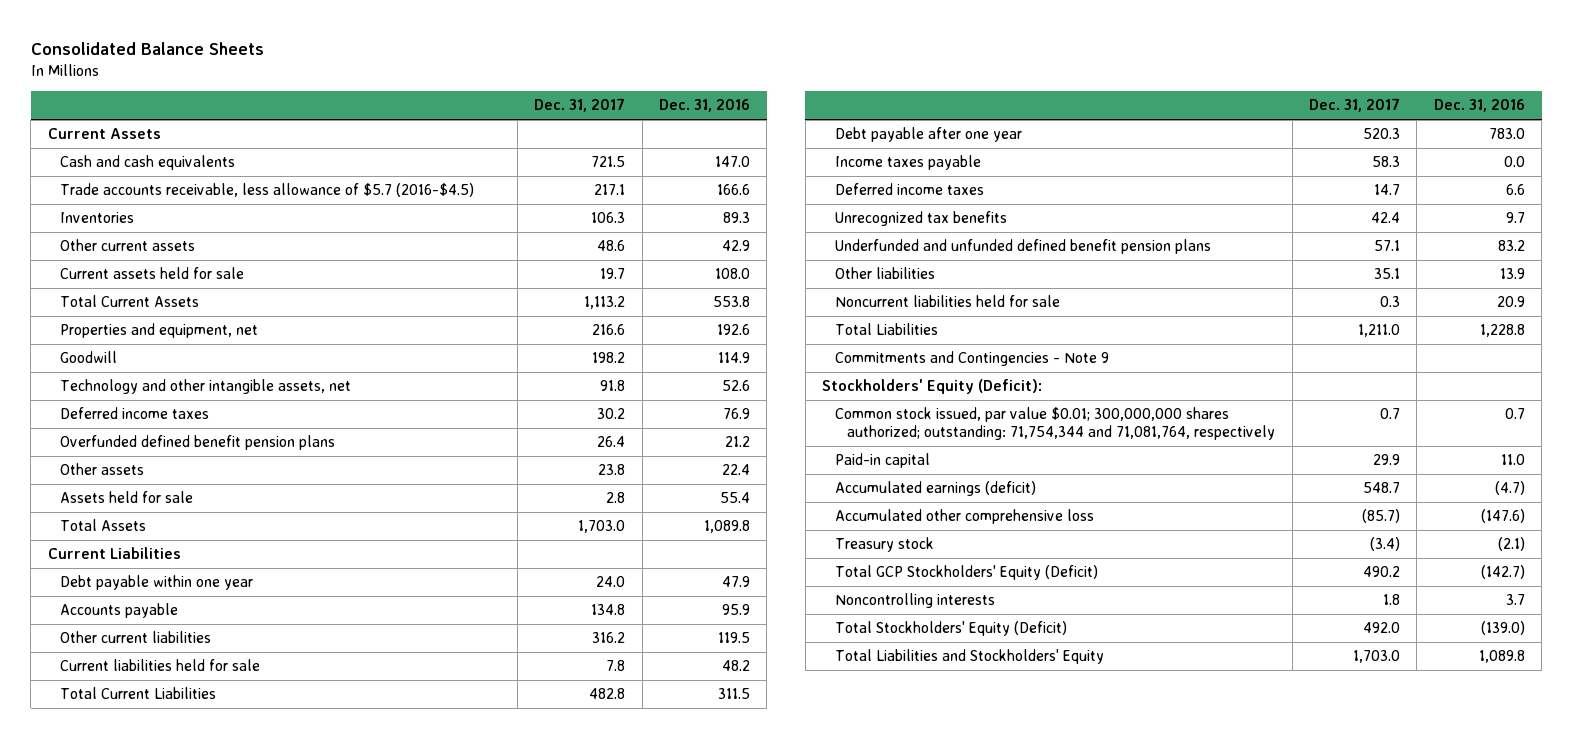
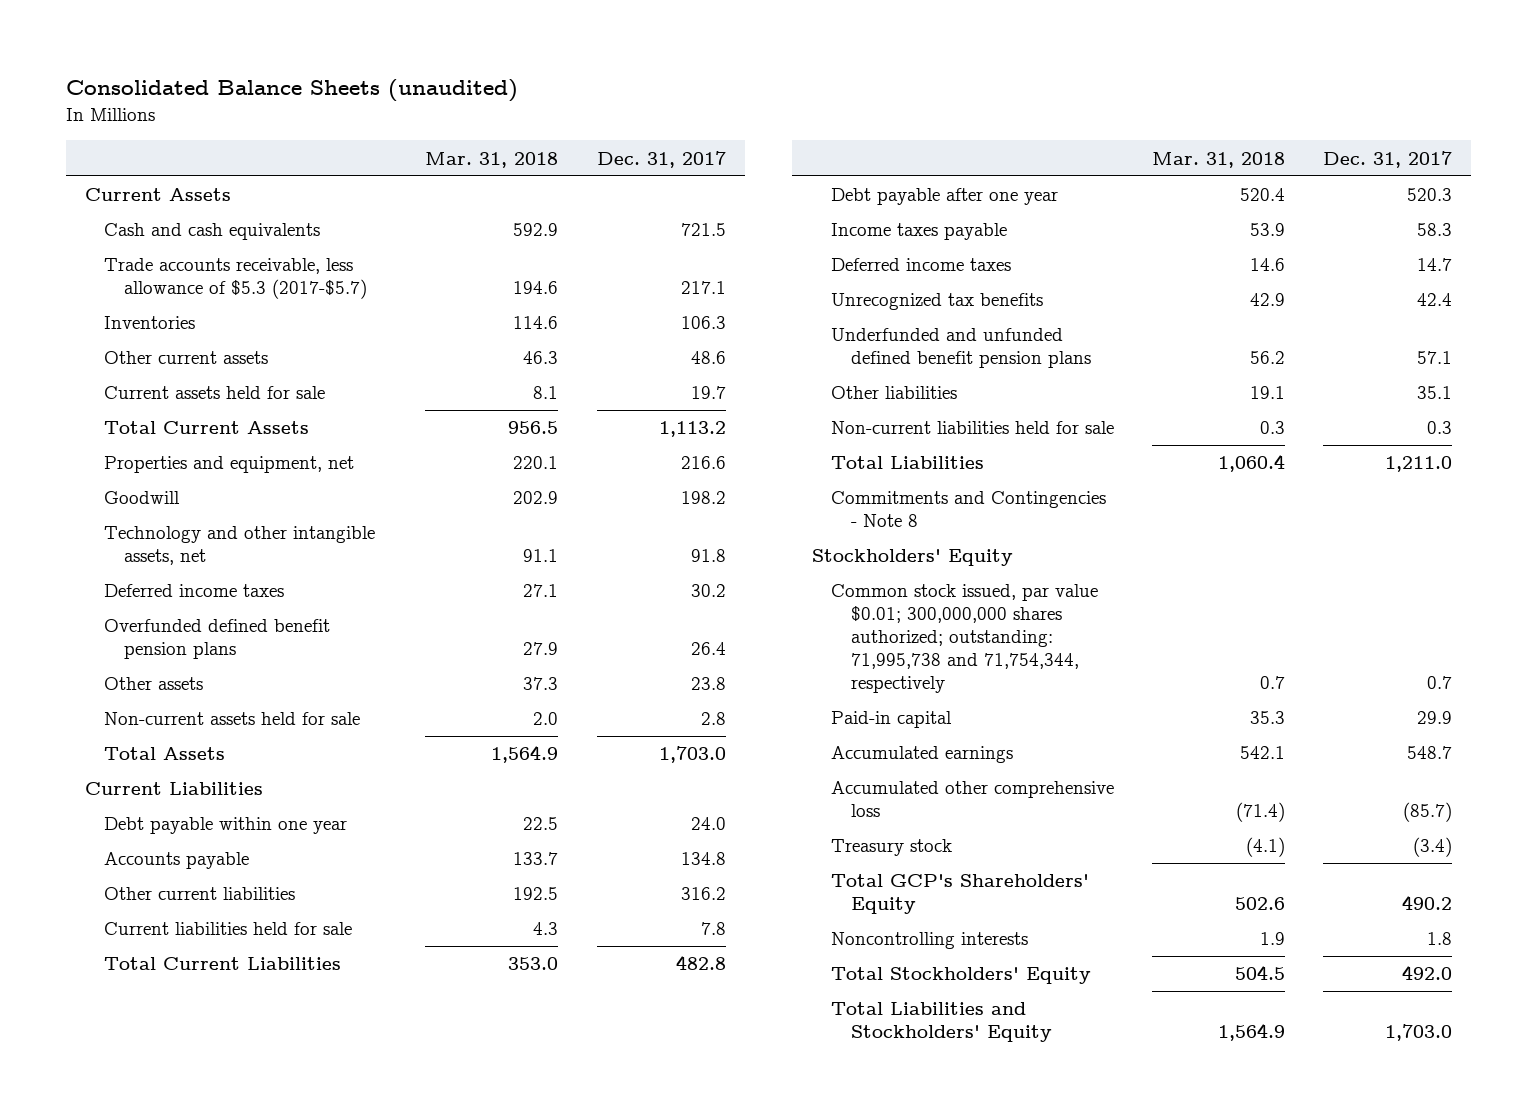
- Consolidated Balance Sheets
+ Consolidated Balance Sheets (unaudited)
- | Dec. 31, 2017 | Dec. 31, 2016
+ | Mar. 31, 2018 | Dec. 31, 2017
- Trade accounts receivable, less allowance of $5.7 (2016-$4.5) | 217.1 | 166.6
+ Trade accounts receivable, less allowance of $5.3 (2017-$5.7) | 194.6 | 217.1
- Assets held for sale | 2.8 | 55.4
+ Non-current assets held for sale | 2.0 | 2.8
- Noncurrent liabilities held for sale | 0.3 | 20.9
+ Non-current liabilities held for sale | 0.3 | 0.3
- Commitments and Contingencies - Note 9
- Stockholders' Equity (Deficit):
- Common stock issued, par value $0.01; 300,000,000 shares authorized; outstanding: 71,754,344 and 71,081,764, respectively | 0.7 | 0.7
+ Commitments and Contingencies - Note 8
+ Stockholders' Equity
+ Common stock issued, par value $0.01; 300,000,000 shares authorized; outstanding: 71,995,738 and 71,754,344, respectively | 0.7 | 0.7
- Accumulated earnings (deficit) | 548.7 | (4.7)
+ Accumulated earnings | 542.1 | 548.7
- Total GCP Stockholders' Equity (Deficit) | 490.2 | (142.7)
+ Total GCP's Shareholders' Equity | 502.6 | 490.2
- Total Stockholders' Equity (Deficit) | 492.0 | (139.0)
+ Total Stockholders' Equity | 504.5 | 492.0

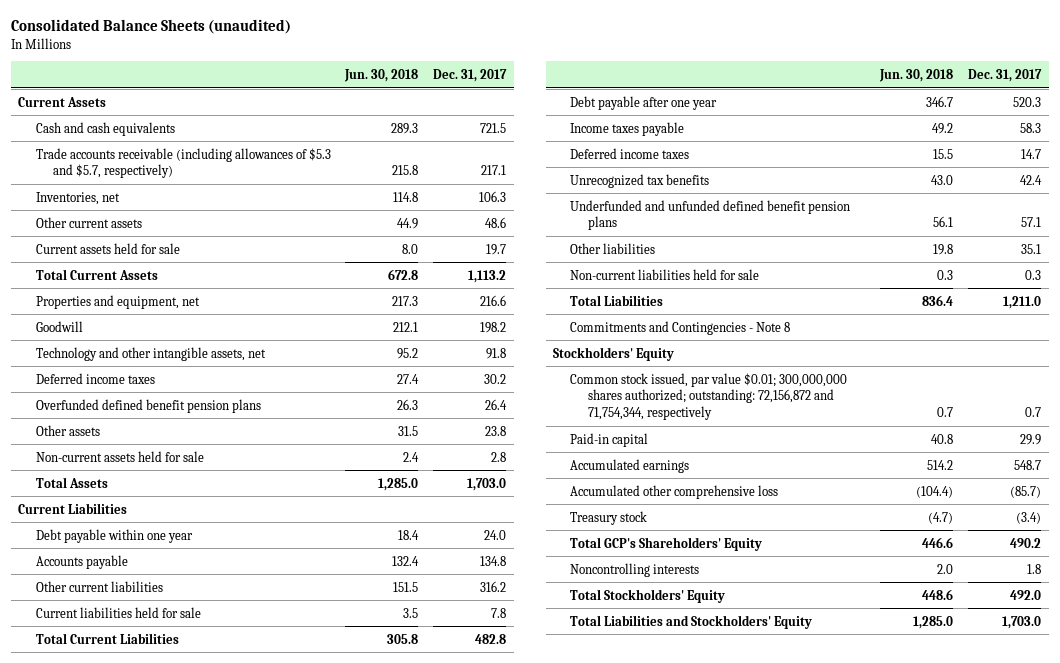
- | Mar. 31, 2018 | Dec. 31, 2017
+ | Jun. 30, 2018 | Dec. 31, 2017
- Trade accounts receivable, less allowance of $5.3 (2017-$5.7) | 194.6 | 217.1
- Inventories | 114.6 | 106.3
+ Trade accounts receivable (including allowances of $5.3 and $5.7, respectively) | 215.8 | 217.1
+ Inventories, net | 114.8 | 106.3
- Common stock issued, par value $0.01; 300,000,000 shares authorized; outstanding: 71,995,738 and 71,754,344, respectively | 0.7 | 0.7
+ Common stock issued, par value $0.01; 300,000,000 shares authorized; outstanding: 72,156,872 and 71,754,344, respectively | 0.7 | 0.7

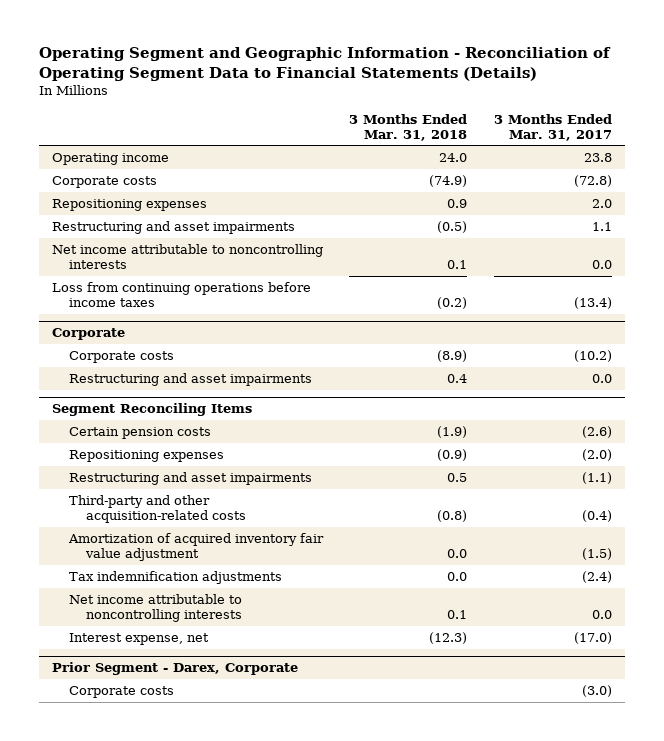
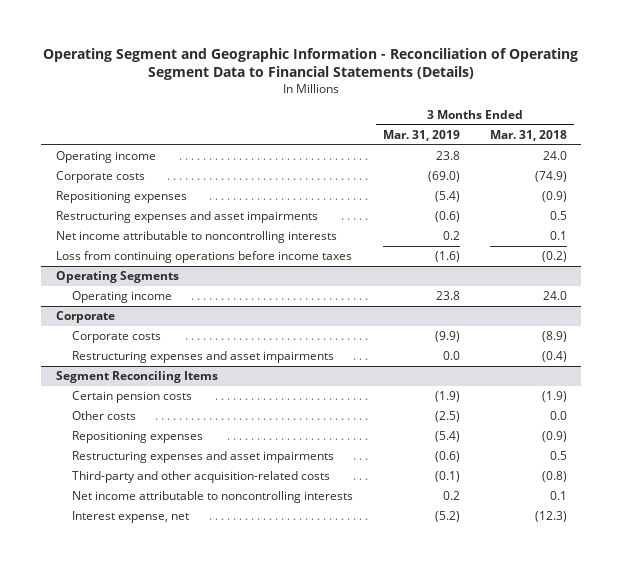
- | 3 Months Ended Mar. 31, 2018 | 3 Months Ended Mar. 31, 2017
+ | 3 Months Ended Mar. 31, 2019 | 3 Months Ended Mar. 31, 2018
- Repositioning expenses | 0.9 | 2.0
- Restructuring and asset impairments | (0.5) | 1.1
+ Repositioning expenses | (5.4) | (0.9)
+ Restructuring expenses and asset impairments | (0.6) | 0.5
+ Operating Segments
+ Operating income | 23.8 | 24.0
@ Corporate
- Restructuring and asset impairments | 0.4 | 0.0
+ Restructuring expenses and asset impairments | 0.0 | (0.4)
@ Segment Reconciling Items
+ Other costs | (2.5) | 0.0
- Restructuring and asset impairments | 0.5 | (1.1)
+ Restructuring expenses and asset impairments | (0.6) | 0.5
- Amortization of acquired inventory fair value adjustment | 0.0 | (1.5)
- Tax indemnification adjustments | 0.0 | (2.4)
- Prior Segment - Darex, Corporate
- Corporate costs | | (3.0)

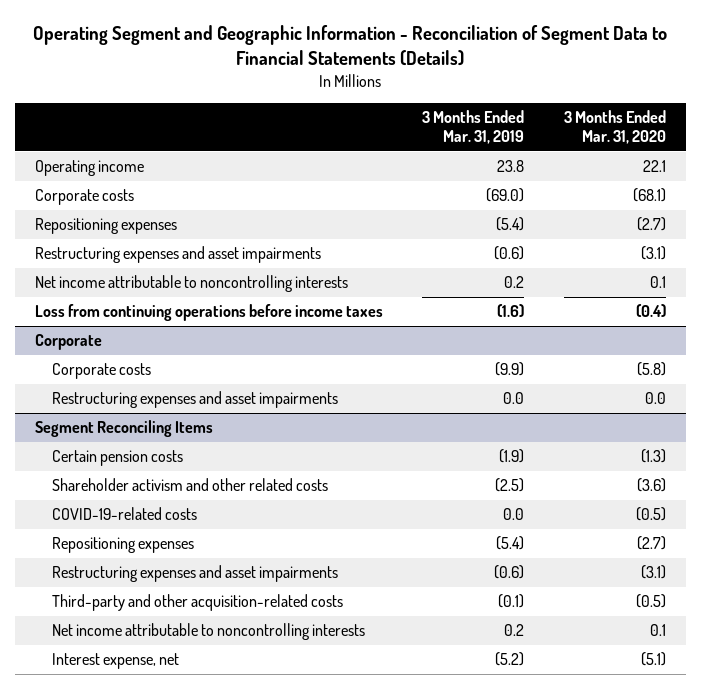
- Operating Segment and Geographic Information - Reconciliation of Operating Segment Data to Financial Statements (Details)
+ Operating Segment and Geographic Information - Reconciliation of Segment Data to Financial Statements (Details)
- | 3 Months Ended Mar. 31, 2019 | 3 Months Ended Mar. 31, 2018
+ | 3 Months Ended Mar. 31, 2019 | 3 Months Ended Mar. 31, 2020
- Operating Segments
- Operating income | 23.8 | 24.0
@ Segment Reconciling Items
- Other costs | (2.5) | 0.0
+ Shareholder activism and other related costs | (2.5) | (3.6)
+ COVID-19-related costs | 0.0 | (0.5)

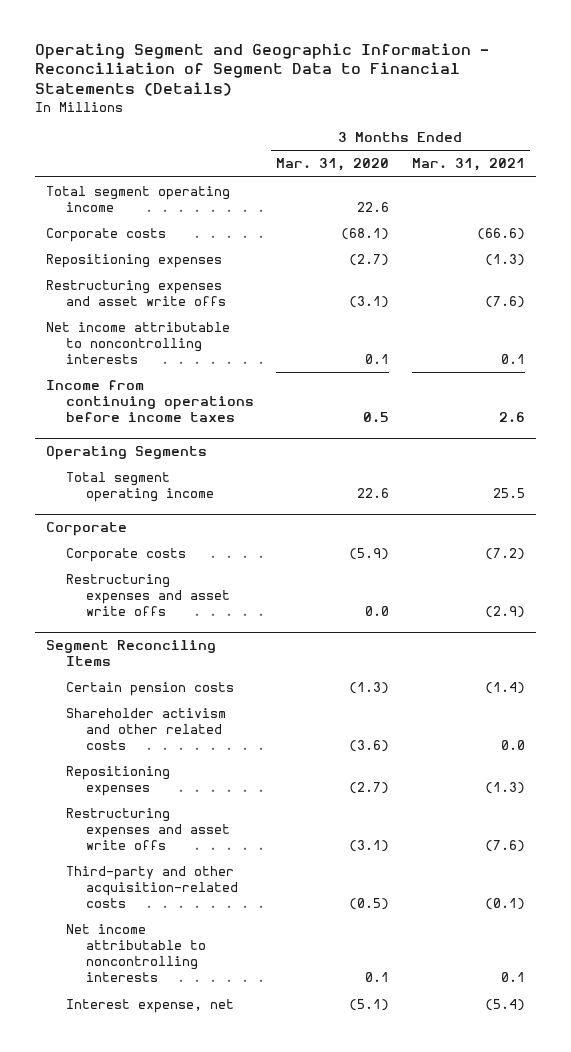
- | 3 Months Ended Mar. 31, 2019 | 3 Months Ended Mar. 31, 2020
+ | 3 Months Ended Mar. 31, 2020 | 3 Months Ended Mar. 31, 2021
- Operating income | 23.8 | 22.1
+ Total segment operating income | 22.6 |
- Restructuring expenses and asset impairments | (0.6) | (3.1)
+ Restructuring expenses and asset write offs | (3.1) | (7.6)
- Loss from continuing operations before income taxes | (1.6) | (0.4)
+ Income from continuing operations before income taxes | 0.5 | 2.6
+ Operating Segments
+ Total segment operating income | 22.6 | 25.5
@ Corporate
- Corporate costs | (9.9) | (5.8)
- Restructuring expenses and asset impairments | 0.0 | 0.0
+ Corporate costs | (5.9) | (7.2)
+ Restructuring expenses and asset write offs | 0.0 | (2.9)
@ Segment Reconciling Items
- COVID-19-related costs | 0.0 | (0.5)
- Restructuring expenses and asset impairments | (0.6) | (3.1)
+ Restructuring expenses and asset write offs | (3.1) | (7.6)

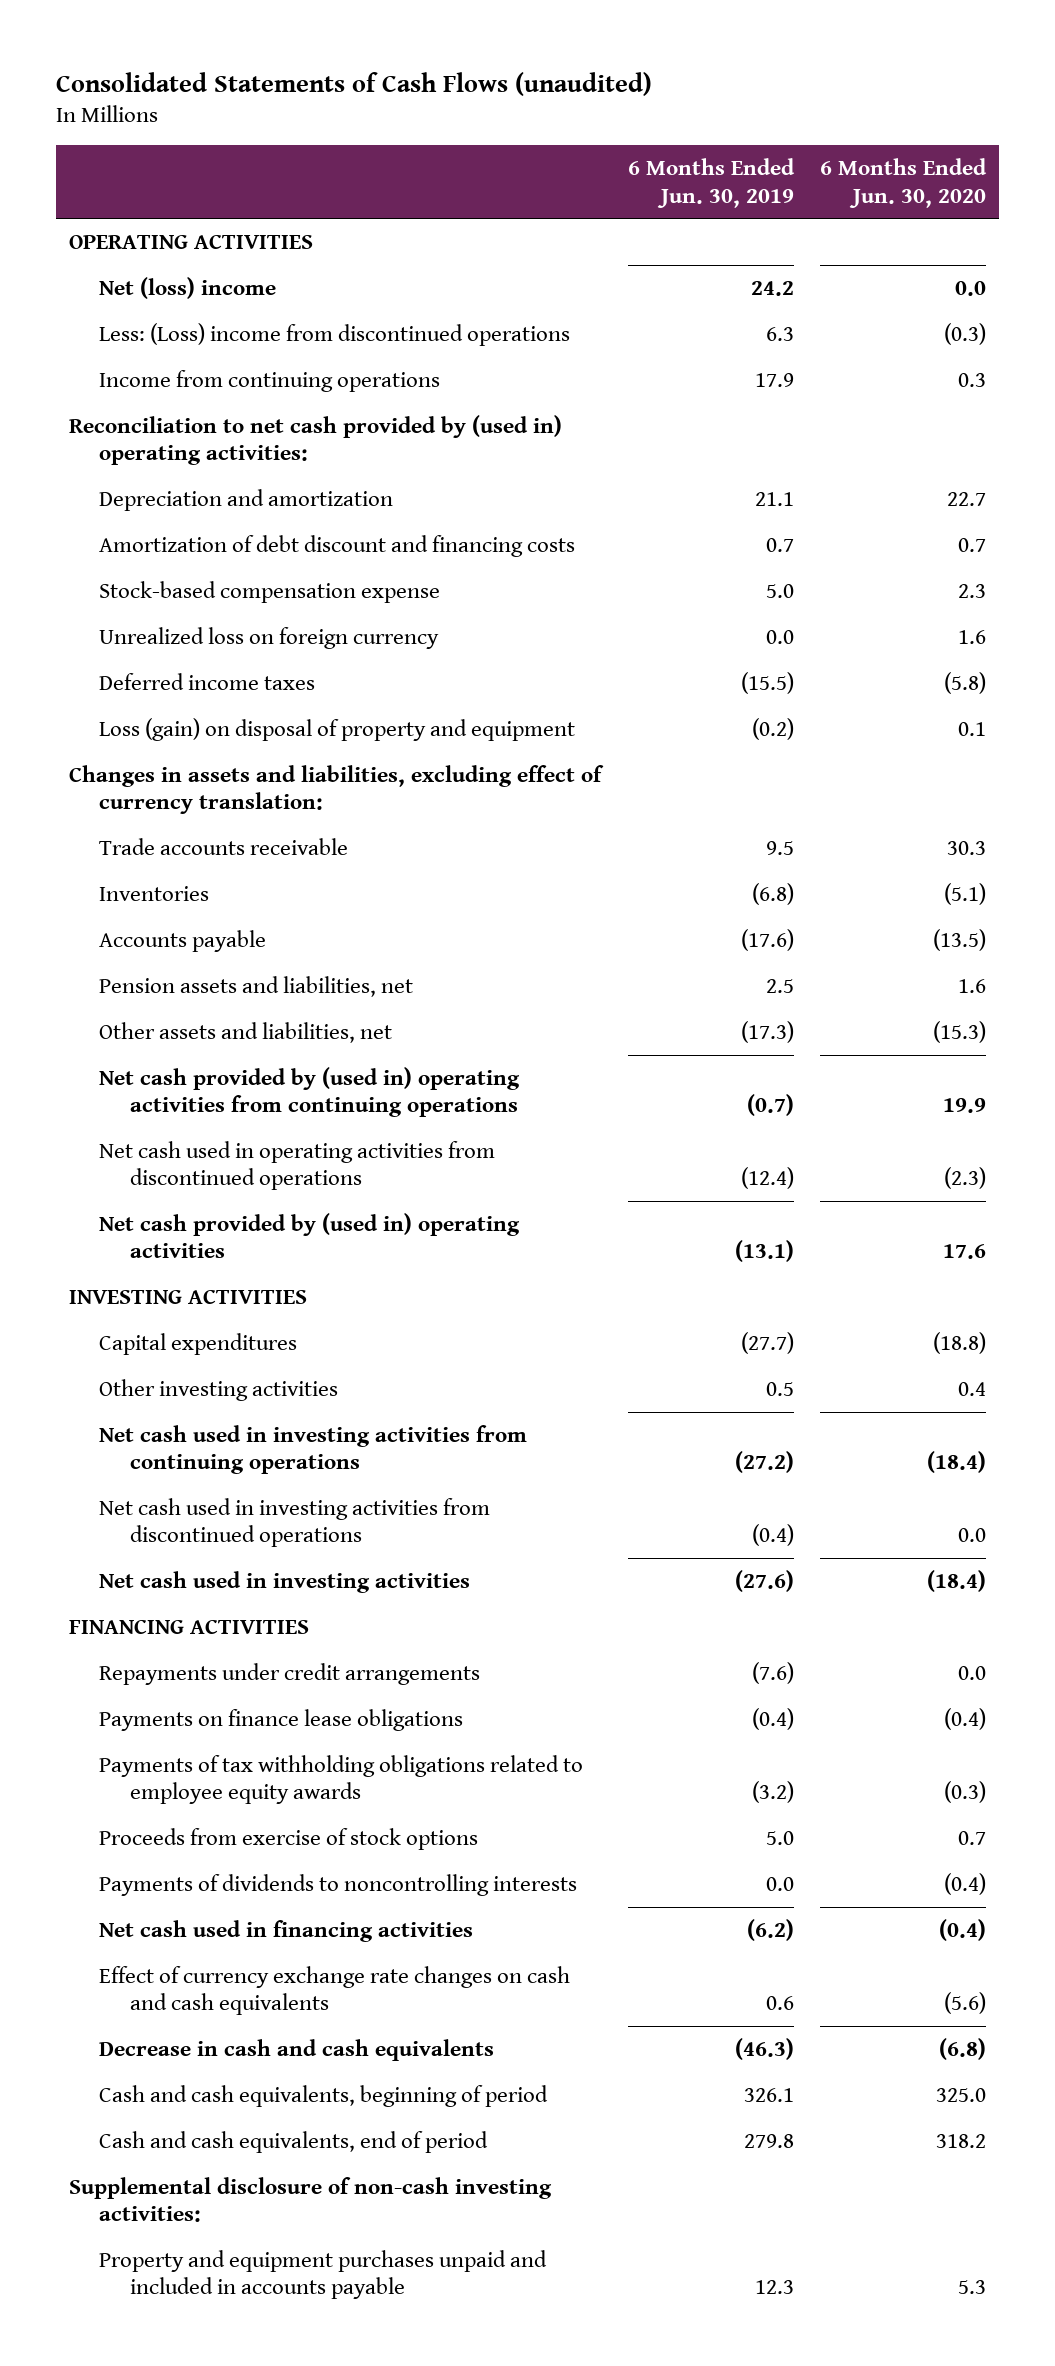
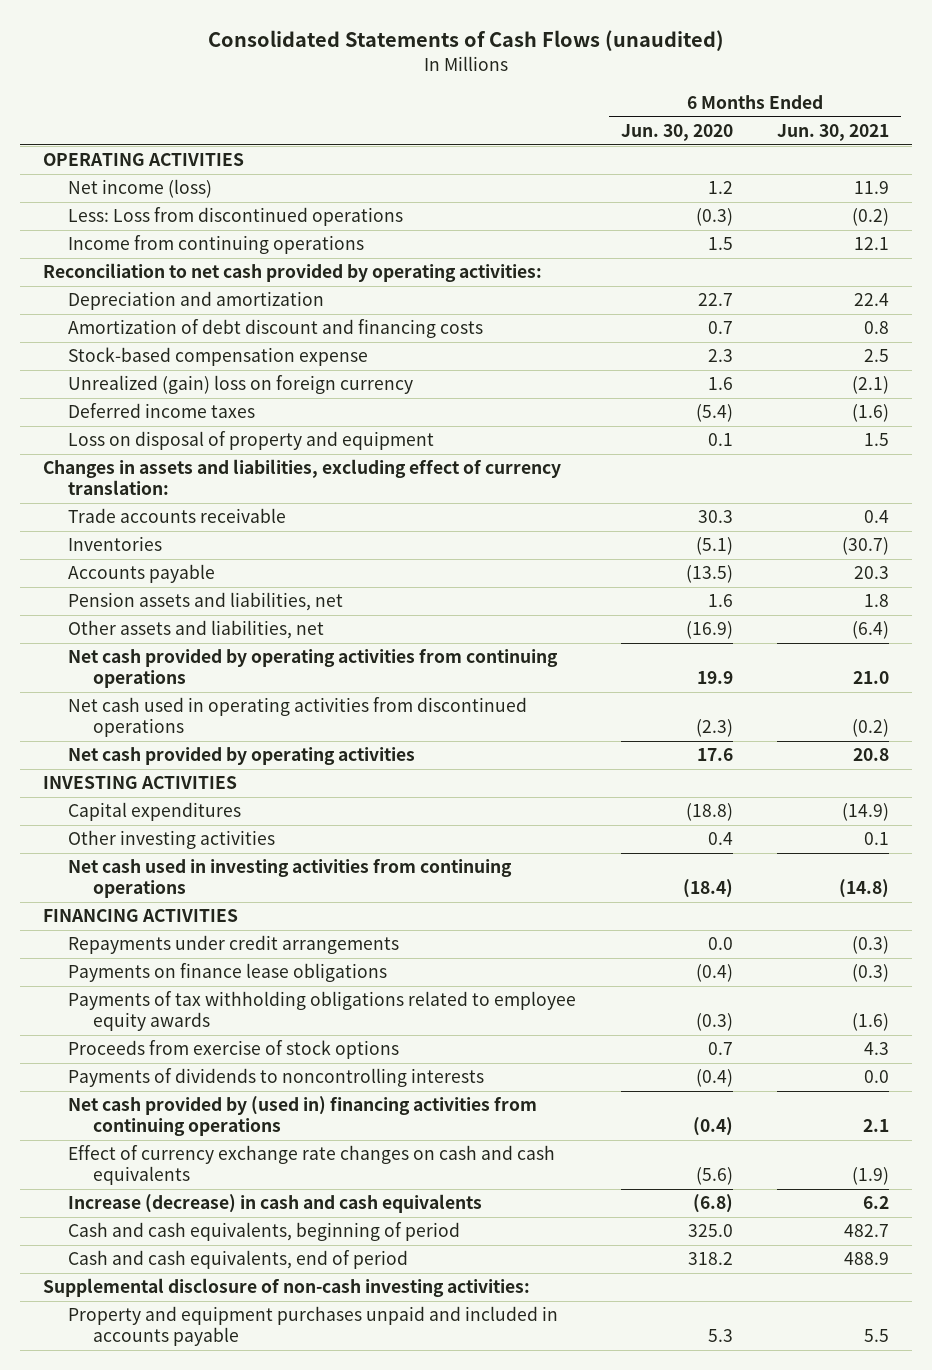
- | 6 Months Ended Jun. 30, 2019 | 6 Months Ended Jun. 30, 2020
+ | 6 Months Ended Jun. 30, 2020 | 6 Months Ended Jun. 30, 2021
- Net (loss) income | 24.2 | 0.0
- Less: (Loss) income from discontinued operations | 6.3 | (0.3)
- Income from continuing operations | 17.9 | 0.3
- Reconciliation to net cash provided by (used in) operating activities:
+ Net income (loss) | 1.2 | 11.9
+ Less: Loss from discontinued operations | (0.3) | (0.2)
+ Income from continuing operations | 1.5 | 12.1
+ Reconciliation to net cash provided by operating activities:
- Unrealized loss on foreign currency | 0.0 | 1.6
- Deferred income taxes | (15.5) | (5.8)
- Loss (gain) on disposal of property and equipment | (0.2) | 0.1
+ Unrealized (gain) loss on foreign currency | 1.6 | (2.1)
+ Deferred income taxes | (5.4) | (1.6)
+ Loss on disposal of property and equipment | 0.1 | 1.5
- Other assets and liabilities, net | (17.3) | (15.3)
- Net cash provided by (used in) operating activities from continuing operations | (0.7) | 19.9
+ Other assets and liabilities, net | (16.9) | (6.4)
+ Net cash provided by operating activities from continuing operations | 19.9 | 21.0
- Net cash provided by (used in) operating activities | (13.1) | 17.6
+ Net cash provided by operating activities | 17.6 | 20.8
- Net cash used in investing activities from discontinued operations | (0.4) | 0.0
- Net cash used in investing activities | (27.6) | (18.4)
- Net cash used in financing activities | (6.2) | (0.4)
+ Net cash provided by (used in) financing activities from continuing operations | (0.4) | 2.1
- Decrease in cash and cash equivalents | (46.3) | (6.8)
+ Increase (decrease) in cash and cash equivalents | (6.8) | 6.2

